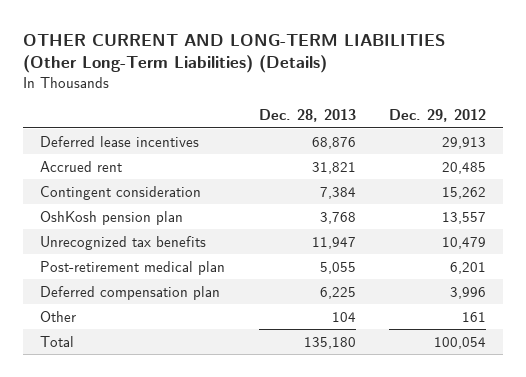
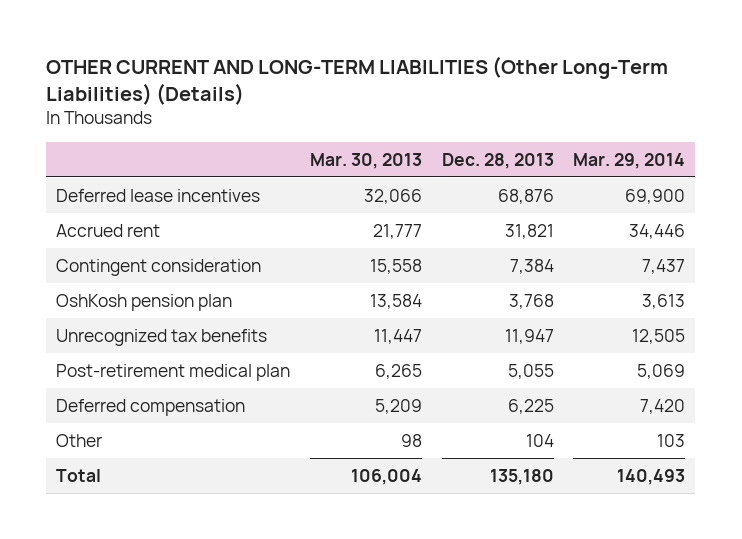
- | Dec. 28, 2013 | Dec. 29, 2012
+ | Mar. 30, 2013 | Dec. 28, 2013 | Mar. 29, 2014
- Deferred compensation plan | 6,225 | 3,996
+ Deferred compensation | 5,209 | 6,225 | 7,420

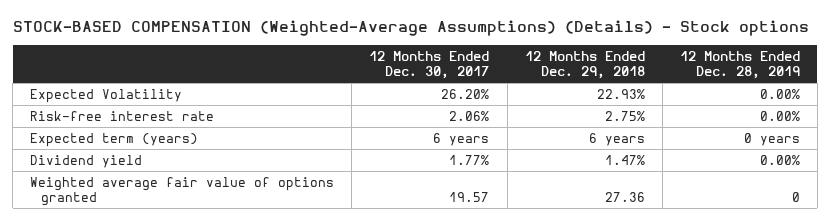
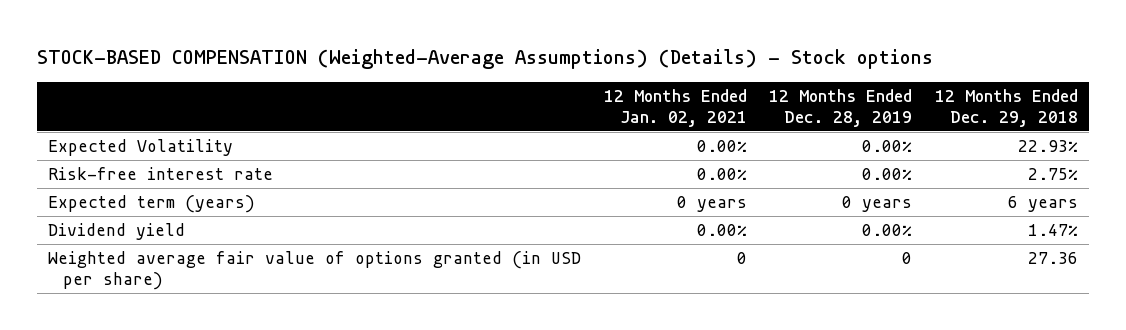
- | 12 Months Ended Dec. 30, 2017 | 12 Months Ended Dec. 29, 2018 | 12 Months Ended Dec. 28, 2019
+ | 12 Months Ended Jan. 02, 2021 | 12 Months Ended Dec. 28, 2019 | 12 Months Ended Dec. 29, 2018
- Weighted average fair value of options granted | 19.57 | 27.36 | 0
+ Weighted average fair value of options granted (in USD per share) | 0 | 0 | 27.36

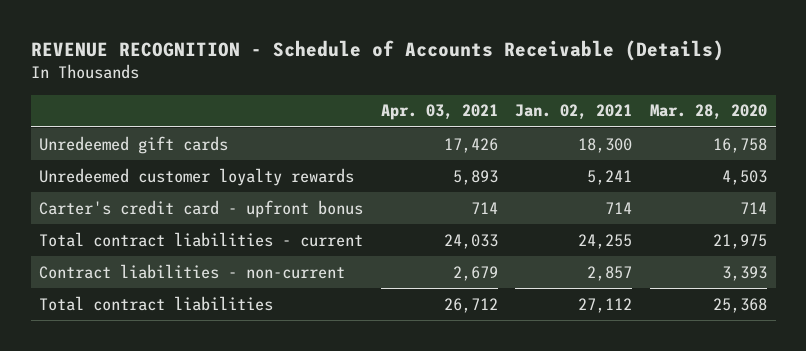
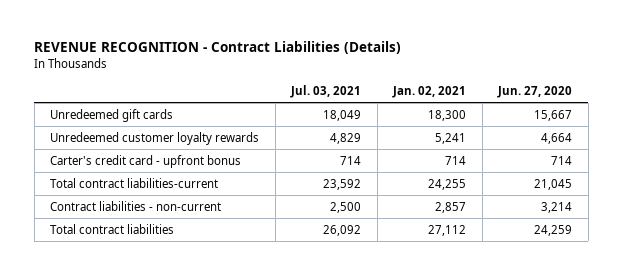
- REVENUE RECOGNITION - Schedule of Accounts Receivable (Details)
+ REVENUE RECOGNITION - Contract Liabilities (Details)
- | Apr. 03, 2021 | Jan. 02, 2021 | Mar. 28, 2020
+ | Jul. 03, 2021 | Jan. 02, 2021 | Jun. 27, 2020
- Total contract liabilities - current | 24,033 | 24,255 | 21,975
+ Total contract liabilities-current | 23,592 | 24,255 | 21,045

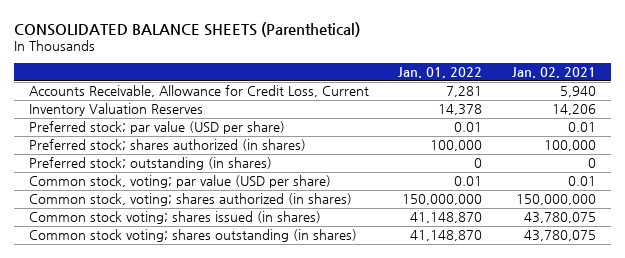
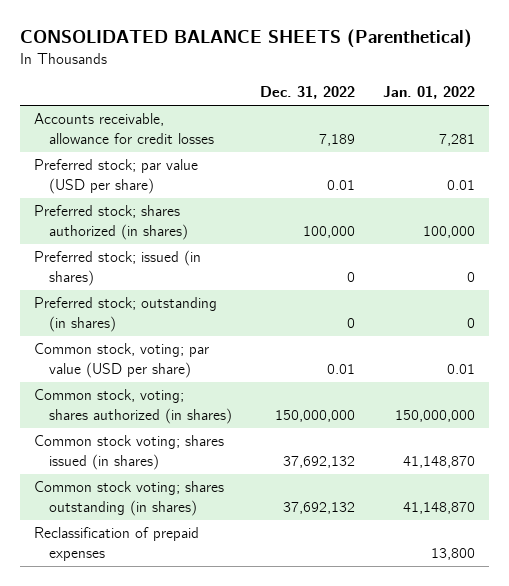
- | Jan. 01, 2022 | Jan. 02, 2021
+ | Dec. 31, 2022 | Jan. 01, 2022
- Accounts Receivable, Allowance for Credit Loss, Current | 7,281 | 5,940
- Inventory Valuation Reserves | 14,378 | 14,206
+ Accounts receivable, allowance for credit losses | 7,189 | 7,281
+ Preferred stock; issued (in shares) | 0 | 0
+ Reclassification of prepaid expenses | | 13,800

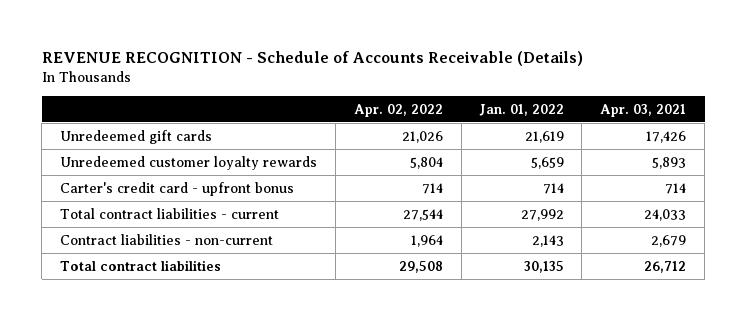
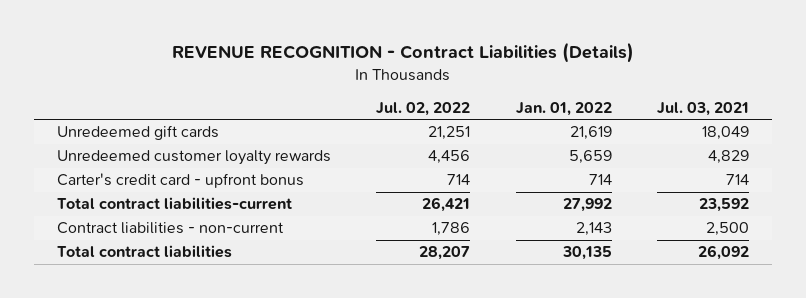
- REVENUE RECOGNITION - Schedule of Accounts Receivable (Details)
+ REVENUE RECOGNITION - Contract Liabilities (Details)
- | Apr. 02, 2022 | Jan. 01, 2022 | Apr. 03, 2021
+ | Jul. 02, 2022 | Jan. 01, 2022 | Jul. 03, 2021
- Total contract liabilities - current | 27,544 | 27,992 | 24,033
+ Total contract liabilities-current | 26,421 | 27,992 | 23,592

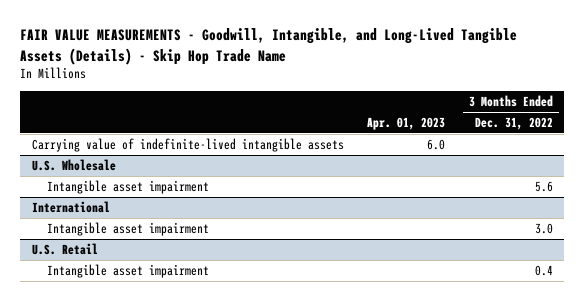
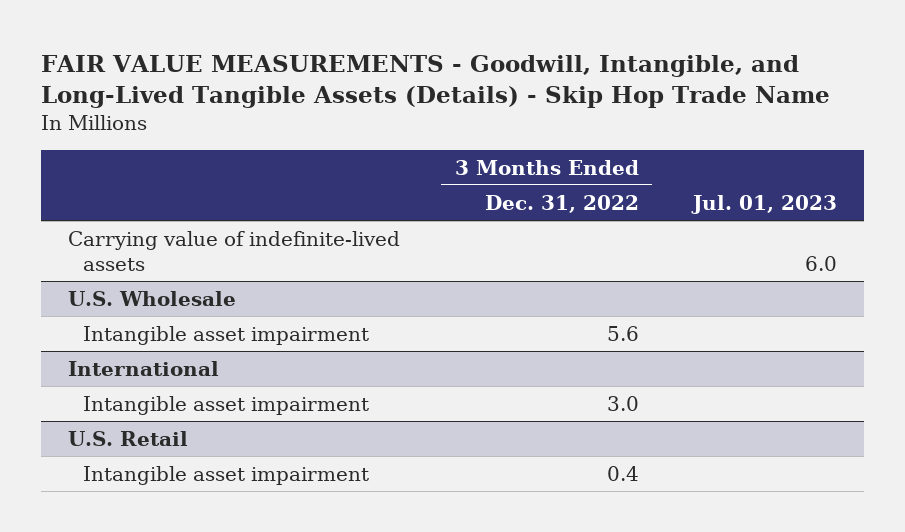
- | Apr. 01, 2023 | 3 Months Ended Dec. 31, 2022
+ | 3 Months Ended Dec. 31, 2022 | Jul. 01, 2023
- Carrying value of indefinite-lived intangible assets | 6.0 |
+ Carrying value of indefinite-lived assets | | 6.0

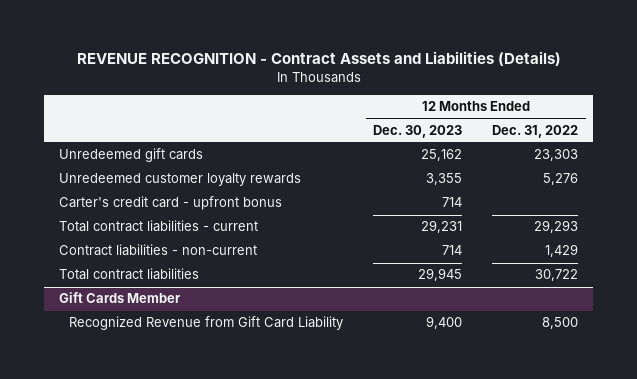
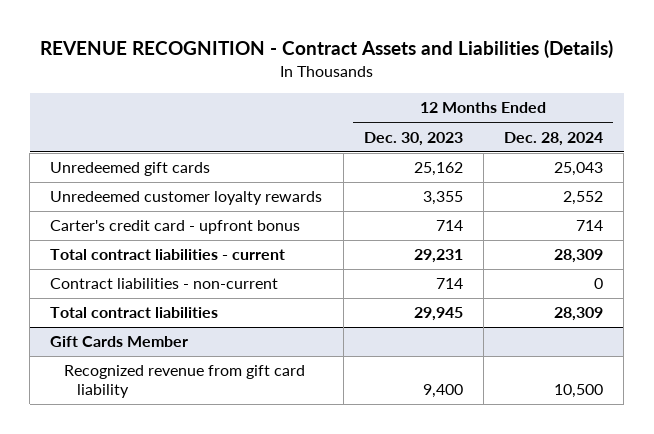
- | 12 Months Ended Dec. 30, 2023 | 12 Months Ended Dec. 31, 2022
+ | 12 Months Ended Dec. 30, 2023 | 12 Months Ended Dec. 28, 2024
@ Gift Cards Member
- Recognized Revenue from Gift Card Liability | 9,400 | 8,500
+ Recognized revenue from gift card liability | 9,400 | 10,500

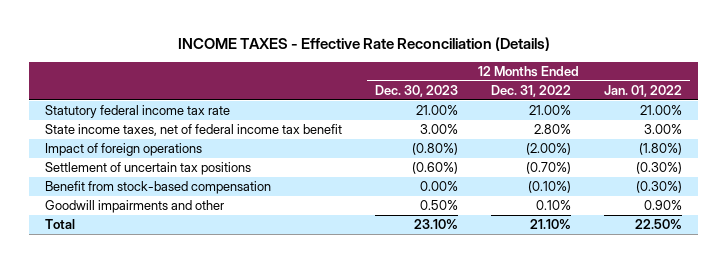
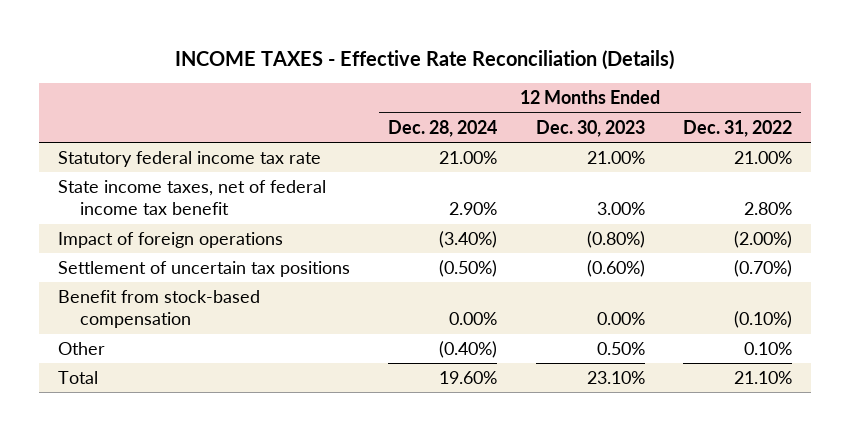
- | 12 Months Ended Dec. 30, 2023 | 12 Months Ended Dec. 31, 2022 | 12 Months Ended Jan. 01, 2022
+ | 12 Months Ended Dec. 28, 2024 | 12 Months Ended Dec. 30, 2023 | 12 Months Ended Dec. 31, 2022
- Goodwill impairments and other | 0.50% | 0.10% | 0.90%
+ Other | (0.40%) | 0.50% | 0.10%

